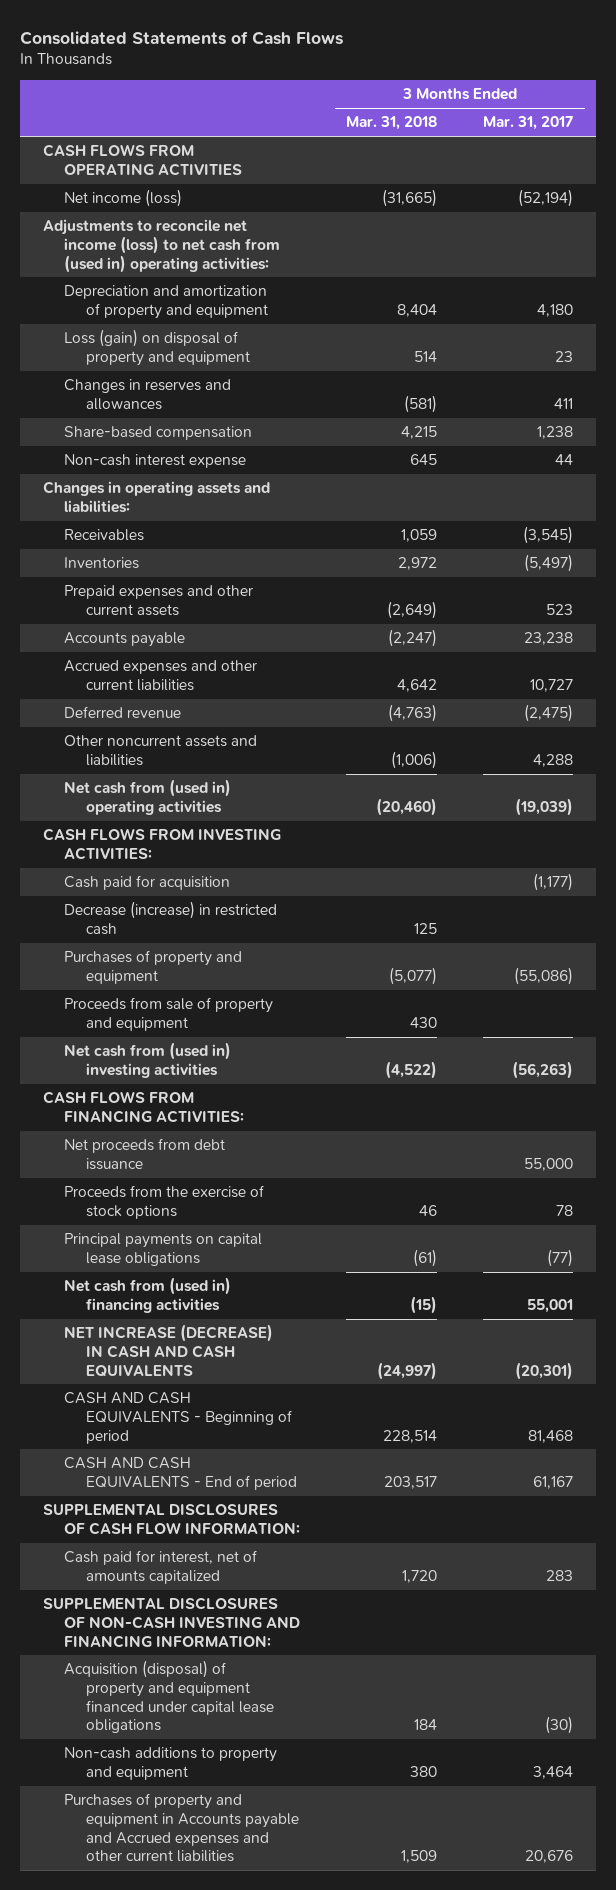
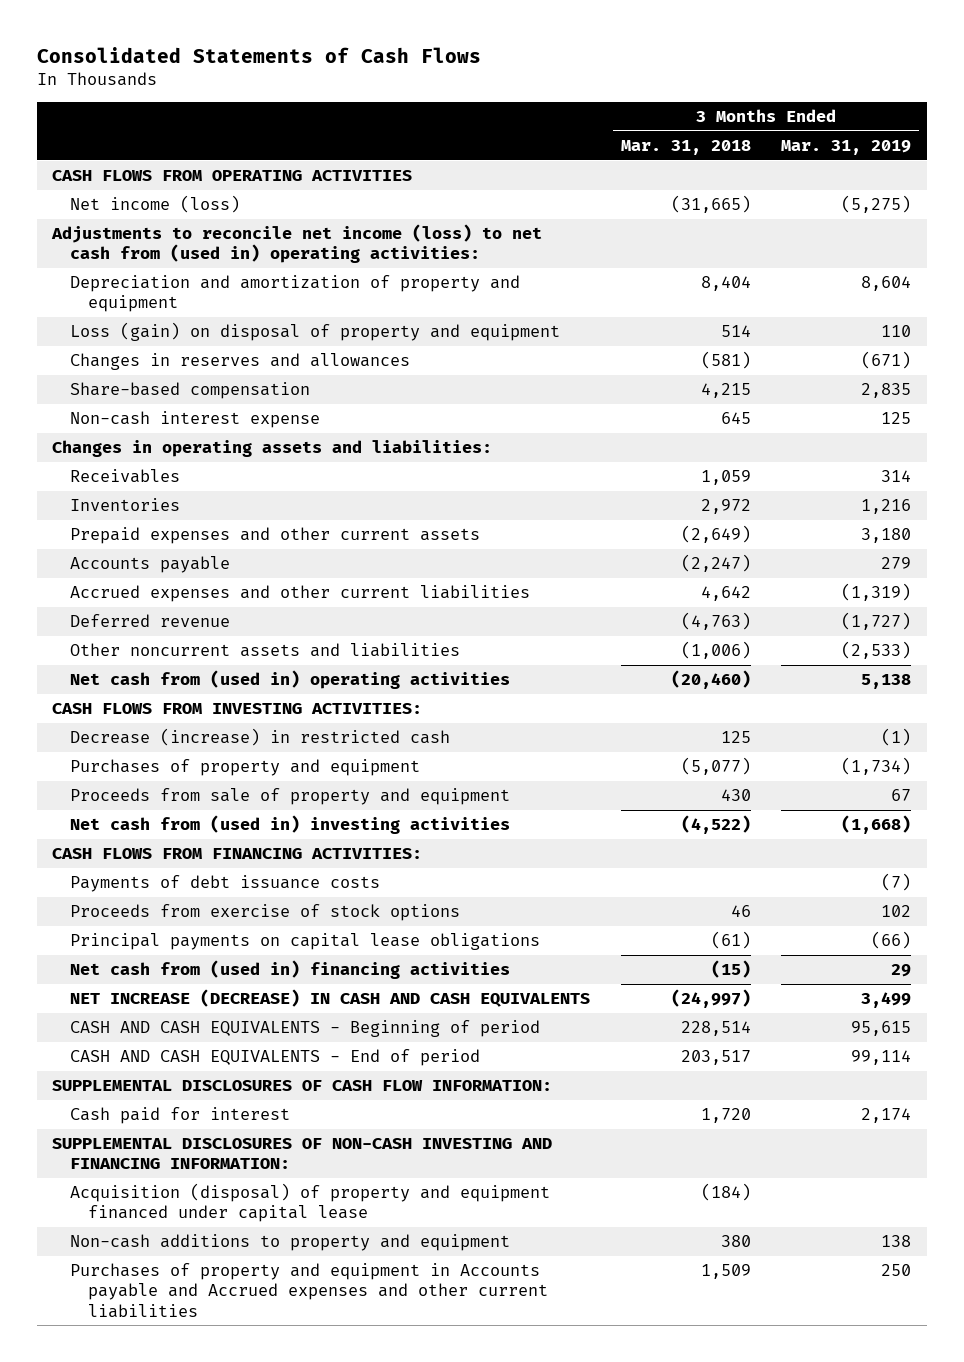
- | 3 Months Ended Mar. 31, 2018 | 3 Months Ended Mar. 31, 2017
+ | 3 Months Ended Mar. 31, 2018 | 3 Months Ended Mar. 31, 2019
- Cash paid for acquisition | | (1,177)
- Net proceeds from debt issuance | | 55,000
- Proceeds from the exercise of stock options | 46 | 78
+ Payments of debt issuance costs | | (7)
+ Proceeds from exercise of stock options | 46 | 102
- Cash paid for interest, net of amounts capitalized | 1,720 | 283
+ Cash paid for interest | 1,720 | 2,174
- Acquisition (disposal) of property and equipment financed under capital lease obligations | 184 | (30)
+ Acquisition (disposal) of property and equipment financed under capital lease | (184) |

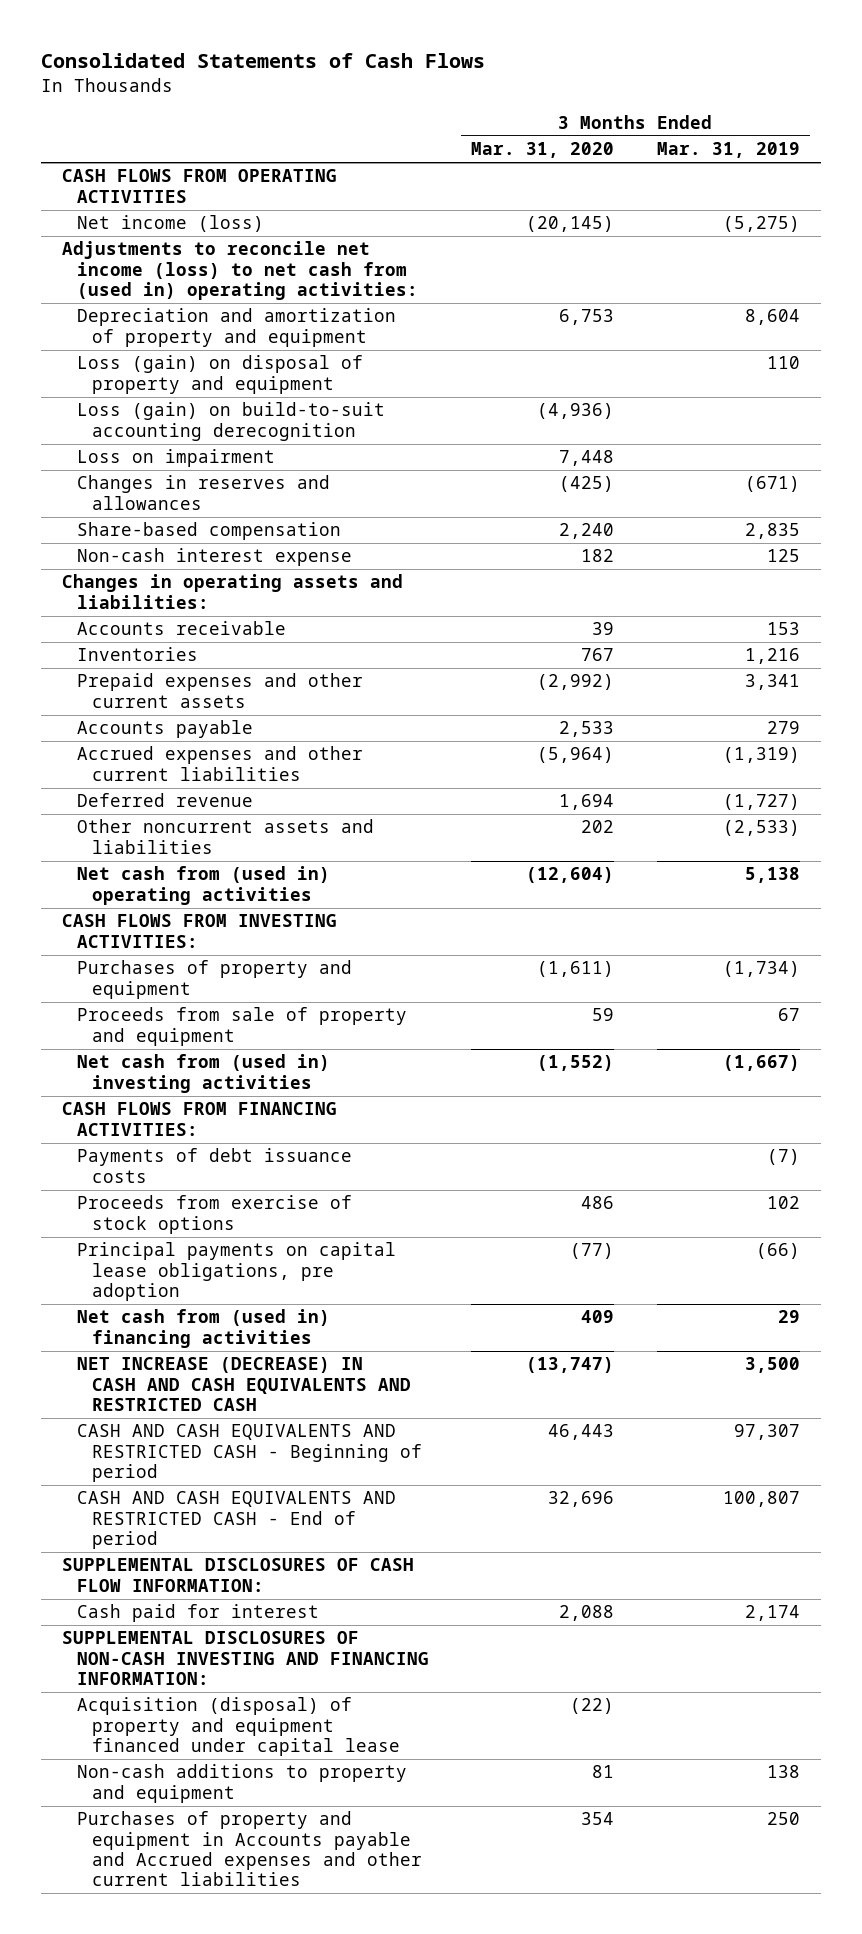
- | 3 Months Ended Mar. 31, 2018 | 3 Months Ended Mar. 31, 2019
+ | 3 Months Ended Mar. 31, 2020 | 3 Months Ended Mar. 31, 2019
+ Loss (gain) on build-to-suit accounting derecognition | (4,936) |
+ Loss on impairment | 7,448 |
- Receivables | 1,059 | 314
+ Accounts receivable | 39 | 153
- Prepaid expenses and other current assets | (2,649) | 3,180
+ Prepaid expenses and other current assets | (2,992) | 3,341
- Decrease (increase) in restricted cash | 125 | (1)
- Net cash from (used in) investing activities | (4,522) | (1,668)
+ Net cash from (used in) investing activities | (1,552) | (1,667)
- Principal payments on capital lease obligations | (61) | (66)
+ Principal payments on capital lease obligations, pre adoption | (77) | (66)
- NET INCREASE (DECREASE) IN CASH AND CASH EQUIVALENTS | (24,997) | 3,499
- CASH AND CASH EQUIVALENTS - Beginning of period | 228,514 | 95,615
- CASH AND CASH EQUIVALENTS - End of period | 203,517 | 99,114
+ NET INCREASE (DECREASE) IN CASH AND CASH EQUIVALENTS AND RESTRICTED CASH | (13,747) | 3,500
+ CASH AND CASH EQUIVALENTS AND RESTRICTED CASH - Beginning of period | 46,443 | 97,307
+ CASH AND CASH EQUIVALENTS AND RESTRICTED CASH - End of period | 32,696 | 100,807

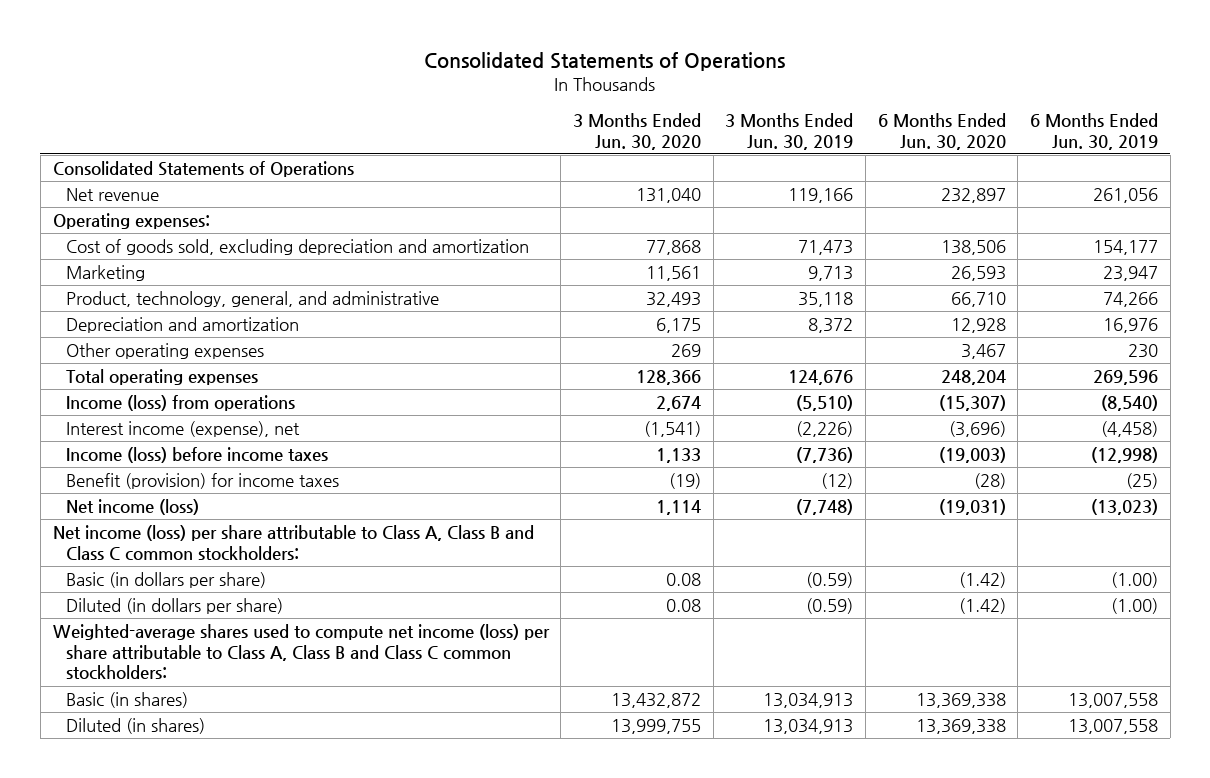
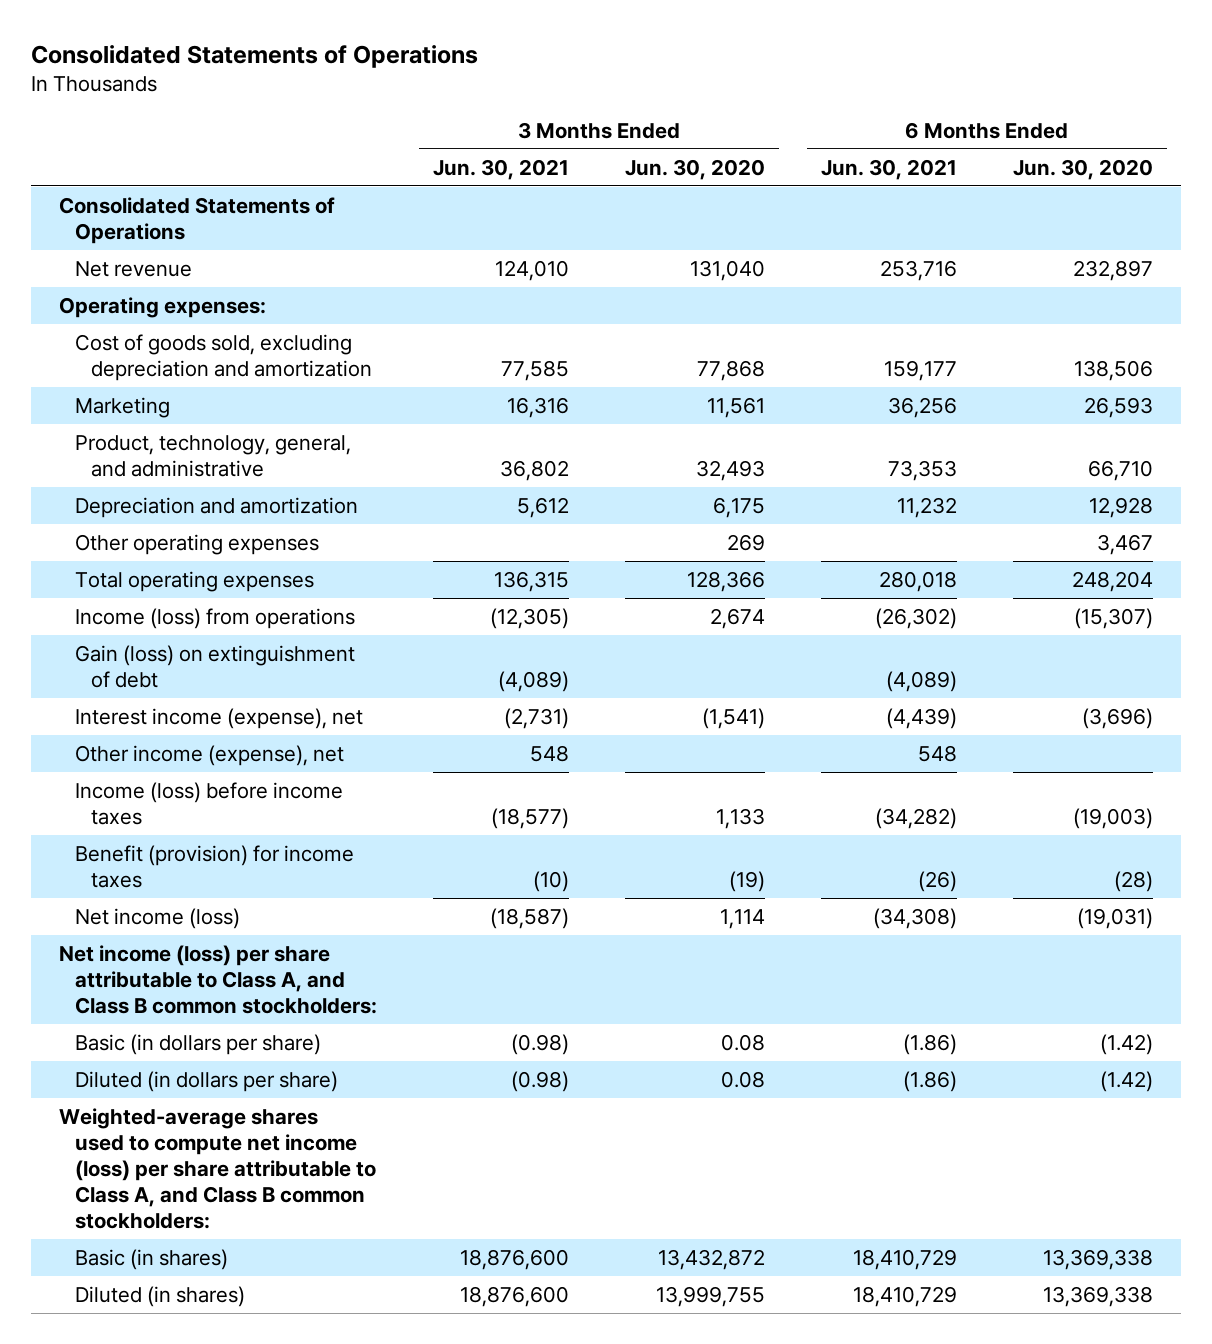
- | 3 Months Ended Jun. 30, 2020 | 3 Months Ended Jun. 30, 2019 | 6 Months Ended Jun. 30, 2020 | 6 Months Ended Jun. 30, 2019
+ | 3 Months Ended Jun. 30, 2021 | 3 Months Ended Jun. 30, 2020 | 6 Months Ended Jun. 30, 2021 | 6 Months Ended Jun. 30, 2020
+ Gain (loss) on extinguishment of debt | (4,089) | | (4,089) |
+ Other income (expense), net | 548 | | 548 |
- Net income (loss) per share attributable to Class A, Class B and Class C common stockholders:
+ Net income (loss) per share attributable to Class A, and Class B common stockholders:
- Weighted-average shares used to compute net income (loss) per share attributable to Class A, Class B and Class C common stockholders:
+ Weighted-average shares used to compute net income (loss) per share attributable to Class A, and Class B common stockholders:

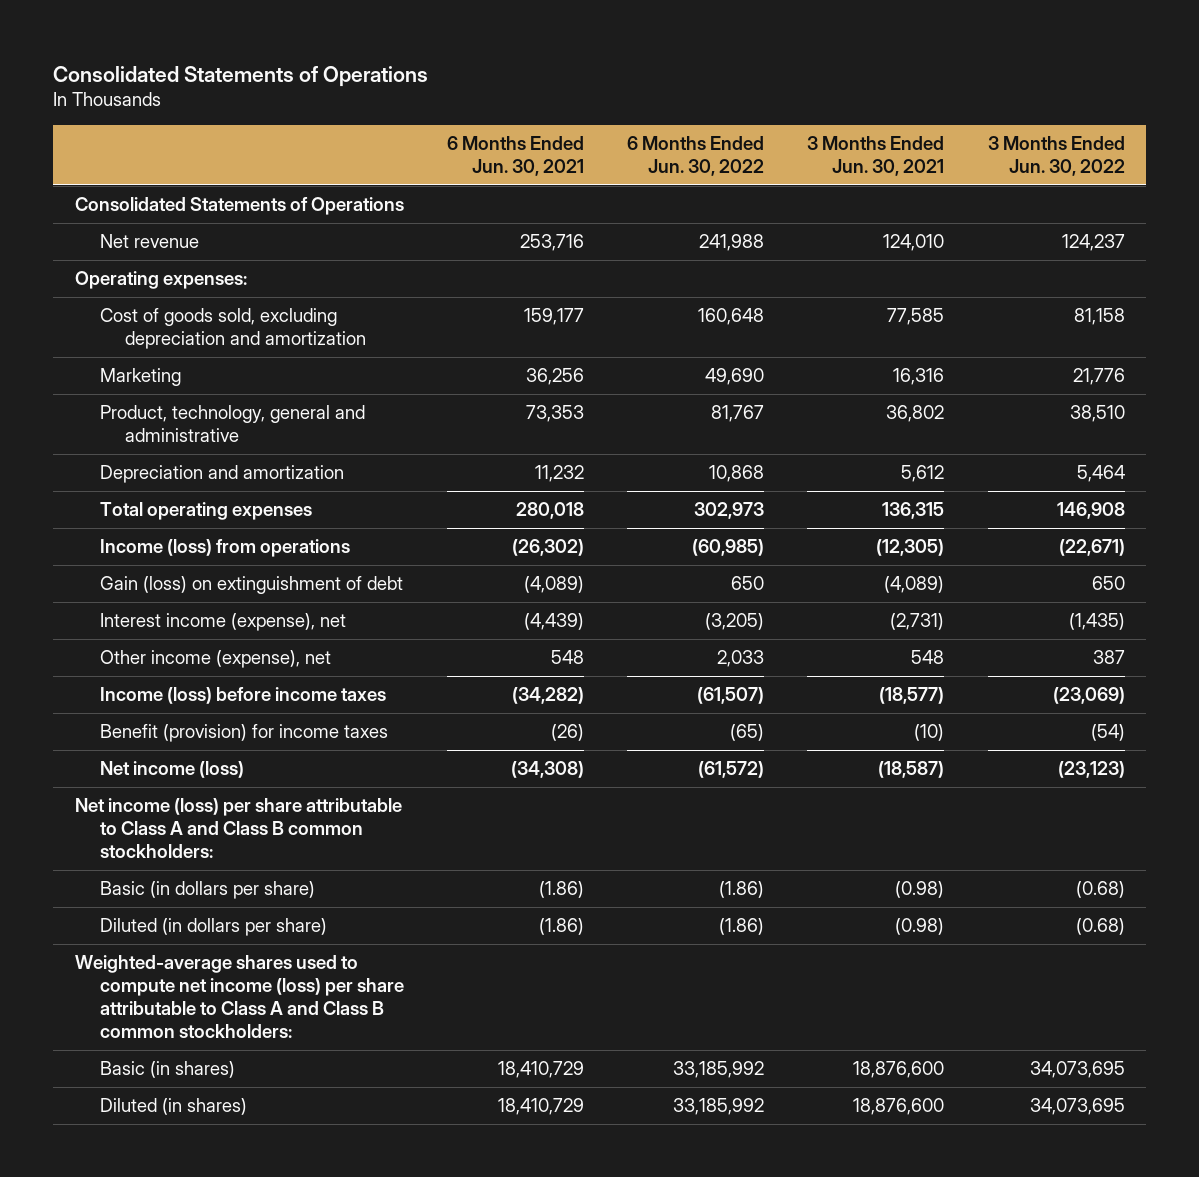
- | 3 Months Ended Jun. 30, 2021 | 3 Months Ended Jun. 30, 2020 | 6 Months Ended Jun. 30, 2021 | 6 Months Ended Jun. 30, 2020
+ | 6 Months Ended Jun. 30, 2021 | 6 Months Ended Jun. 30, 2022 | 3 Months Ended Jun. 30, 2021 | 3 Months Ended Jun. 30, 2022
- Product, technology, general, and administrative | 36,802 | 32,493 | 73,353 | 66,710
+ Product, technology, general and administrative | 73,353 | 81,767 | 36,802 | 38,510
- Other operating expenses | | 269 | | 3,467
- Net income (loss) per share attributable to Class A, and Class B common stockholders:
+ Net income (loss) per share attributable to Class A and Class B common stockholders:
- Weighted-average shares used to compute net income (loss) per share attributable to Class A, and Class B common stockholders:
+ Weighted-average shares used to compute net income (loss) per share attributable to Class A and Class B common stockholders:

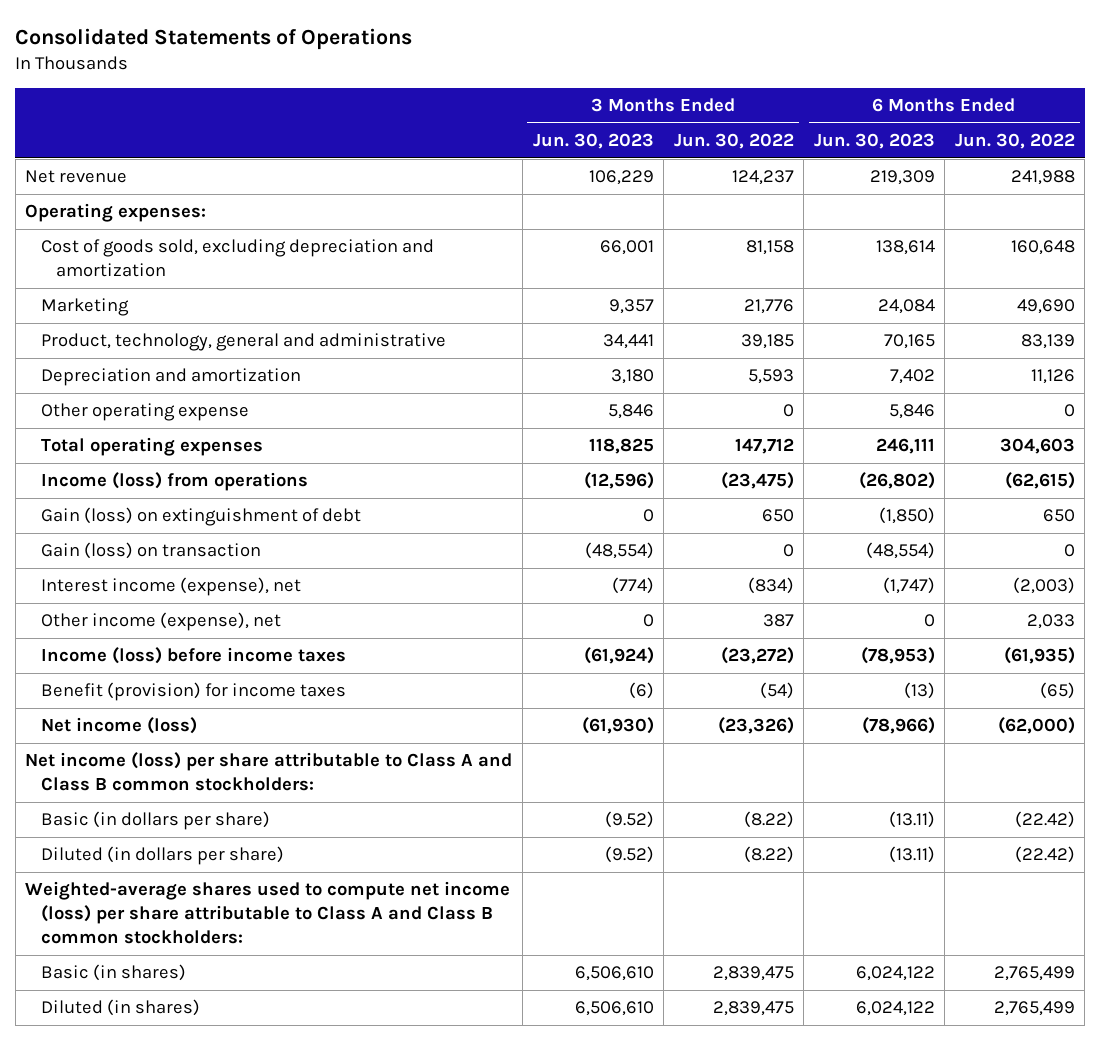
- | 6 Months Ended Jun. 30, 2021 | 6 Months Ended Jun. 30, 2022 | 3 Months Ended Jun. 30, 2021 | 3 Months Ended Jun. 30, 2022
+ | 3 Months Ended Jun. 30, 2023 | 3 Months Ended Jun. 30, 2022 | 6 Months Ended Jun. 30, 2023 | 6 Months Ended Jun. 30, 2022
- Consolidated Statements of Operations
- Product, technology, general and administrative | 73,353 | 81,767 | 36,802 | 38,510
- Depreciation and amortization | 11,232 | 10,868 | 5,612 | 5,464
- Total operating expenses | 280,018 | 302,973 | 136,315 | 146,908
- Income (loss) from operations | (26,302) | (60,985) | (12,305) | (22,671)
+ Product, technology, general and administrative | 34,441 | 39,185 | 70,165 | 83,139
+ Depreciation and amortization | 3,180 | 5,593 | 7,402 | 11,126
+ Other operating expense | 5,846 | 0 | 5,846 | 0
+ Total operating expenses | 118,825 | 147,712 | 246,111 | 304,603
+ Income (loss) from operations | (12,596) | (23,475) | (26,802) | (62,615)
- Interest income (expense), net | (4,439) | (3,205) | (2,731) | (1,435)
+ Gain (loss) on transaction | (48,554) | 0 | (48,554) | 0
+ Interest income (expense), net | (774) | (834) | (1,747) | (2,003)
- Income (loss) before income taxes | (34,282) | (61,507) | (18,577) | (23,069)
+ Income (loss) before income taxes | (61,924) | (23,272) | (78,953) | (61,935)
- Net income (loss) | (34,308) | (61,572) | (18,587) | (23,123)
+ Net income (loss) | (61,930) | (23,326) | (78,966) | (62,000)
- Basic (in dollars per share) | (1.86) | (1.86) | (0.98) | (0.68)
- Diluted (in dollars per share) | (1.86) | (1.86) | (0.98) | (0.68)
+ Basic (in dollars per share) | (9.52) | (8.22) | (13.11) | (22.42)
+ Diluted (in dollars per share) | (9.52) | (8.22) | (13.11) | (22.42)
- Basic (in shares) | 18,410,729 | 33,185,992 | 18,876,600 | 34,073,695
- Diluted (in shares) | 18,410,729 | 33,185,992 | 18,876,600 | 34,073,695
+ Basic (in shares) | 6,506,610 | 2,839,475 | 6,024,122 | 2,765,499
+ Diluted (in shares) | 6,506,610 | 2,839,475 | 6,024,122 | 2,765,499

